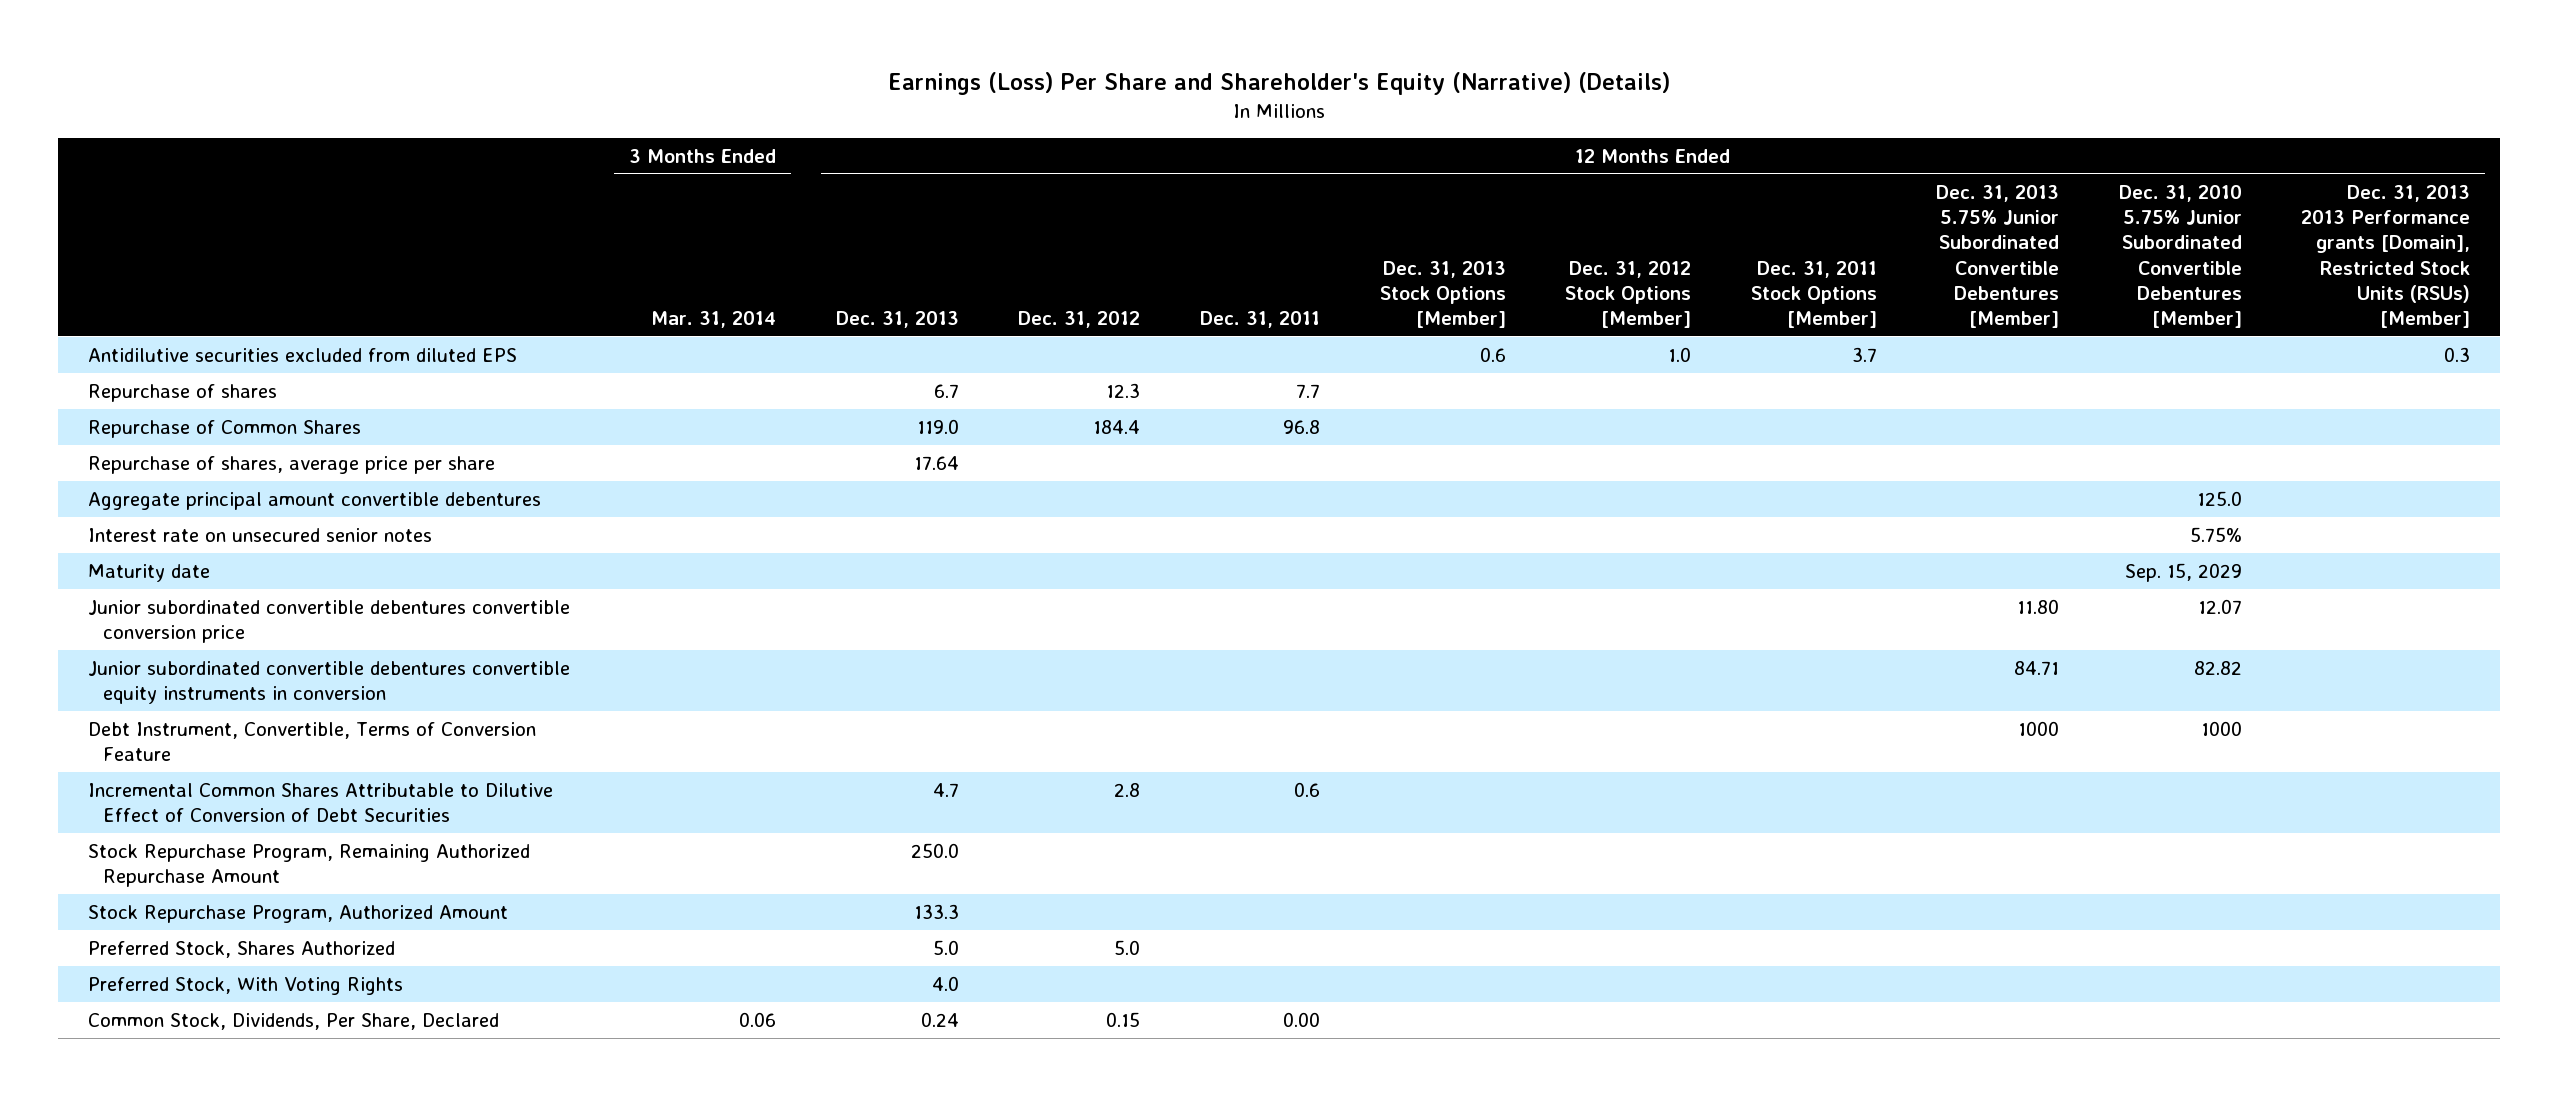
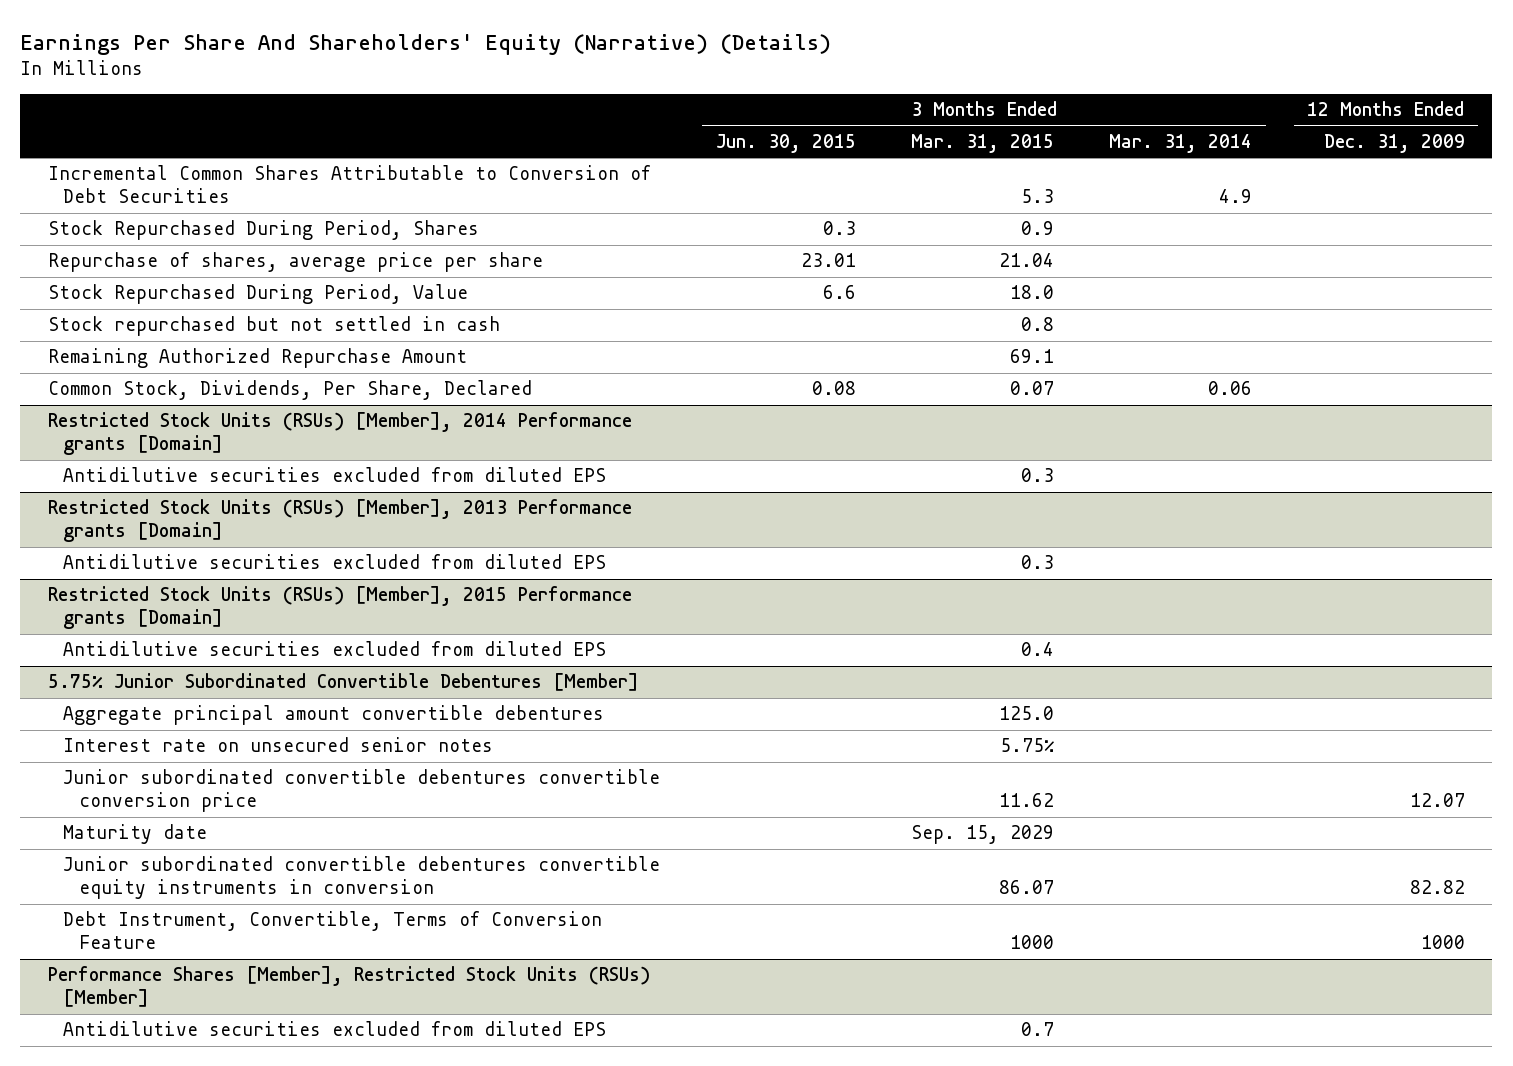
- Earnings (Loss) Per Share and Shareholder's Equity (Narrative) (Details)
+ Earnings Per Share And Shareholders' Equity (Narrative) (Details)
- | 3 Months Ended Mar. 31, 2014 | 12 Months Ended Dec. 31, 2013 | 12 Months Ended Dec. 31, 2012 | 12 Months Ended Dec. 31, 2011 | 12 Months Ended Dec. 31, 2013 Stock Options [Member] | 12 Months Ended Dec. 31, 2012 Stock Options [Member] | 12 Months Ended Dec. 31, 2011 Stock Options [Member] | 12 Months Ended Dec. 31, 2013 5.75% Junior Subordinated Convertible Debentures [Member] | 12 Months Ended Dec. 31, 2010 5.75% Junior Subordinated Convertible Debentures [Member] | 12 Months Ended Dec. 31, 2013 2013 Performance grants [Domain], Restricted Stock Units (RSUs) [Member]
+ | 3 Months Ended Jun. 30, 2015 | 3 Months Ended Mar. 31, 2015 | 3 Months Ended Mar. 31, 2014 | 12 Months Ended Dec. 31, 2009
- Antidilutive securities excluded from diluted EPS | | | | | 0.6 | 1.0 | 3.7 | | | 0.3
- Repurchase of shares | | 6.7 | 12.3 | 7.7 | | | | | |
- Repurchase of Common Shares | | 119.0 | 184.4 | 96.8 | | | | | |
+ Incremental Common Shares Attributable to Conversion of Debt Securities | | 5.3 | 4.9 |
+ Stock Repurchased During Period, Shares | 0.3 | 0.9 | |
- Aggregate principal amount convertible debentures | | | | | | | | | 125.0 |
- Interest rate on unsecured senior notes | | | | | | | | | 5.75% |
- Maturity date | | | | | | | | | Sep. 15, 2029 |
- Junior subordinated convertible debentures convertible conversion price | | | | | | | | 11.80 | 12.07 |
- Junior subordinated convertible debentures convertible equity instruments in conversion | | | | | | | | 84.71 | 82.82 |
- Debt Instrument, Convertible, Terms of Conversion Feature | | | | | | | | 1000 | 1000 |
- Incremental Common Shares Attributable to Dilutive Effect of Conversion of Debt Securities | | 4.7 | 2.8 | 0.6 | | | | | |
- Stock Repurchase Program, Remaining Authorized Repurchase Amount | | 250.0 | | | | | | | |
- Stock Repurchase Program, Authorized Amount | | 133.3 | | | | | | | |
- Preferred Stock, Shares Authorized | | 5.0 | 5.0 | | | | | | |
- Preferred Stock, With Voting Rights | | 4.0 | | | | | | | |
+ Stock Repurchased During Period, Value | 6.6 | 18.0 | |
+ Stock repurchased but not settled in cash | | 0.8 | |
+ Remaining Authorized Repurchase Amount | | 69.1 | |
+ Restricted Stock Units (RSUs) [Member], 2014 Performance grants [Domain]
+ Antidilutive securities excluded from diluted EPS | | 0.3 | |
+ Restricted Stock Units (RSUs) [Member], 2013 Performance grants [Domain]
+ Antidilutive securities excluded from diluted EPS | | 0.3 | |
+ Restricted Stock Units (RSUs) [Member], 2015 Performance grants [Domain]
+ Antidilutive securities excluded from diluted EPS | | 0.4 | |
+ 5.75% Junior Subordinated Convertible Debentures [Member]
+ Aggregate principal amount convertible debentures | | 125.0 | |
+ Interest rate on unsecured senior notes | | 5.75% | |
+ Junior subordinated convertible debentures convertible conversion price | | 11.62 | | 12.07
+ Maturity date | | Sep. 15, 2029 | |
+ Junior subordinated convertible debentures convertible equity instruments in conversion | | 86.07 | | 82.82
+ Debt Instrument, Convertible, Terms of Conversion Feature | | 1000 | | 1000
+ Performance Shares [Member], Restricted Stock Units (RSUs) [Member]
+ Antidilutive securities excluded from diluted EPS | | 0.7 | |

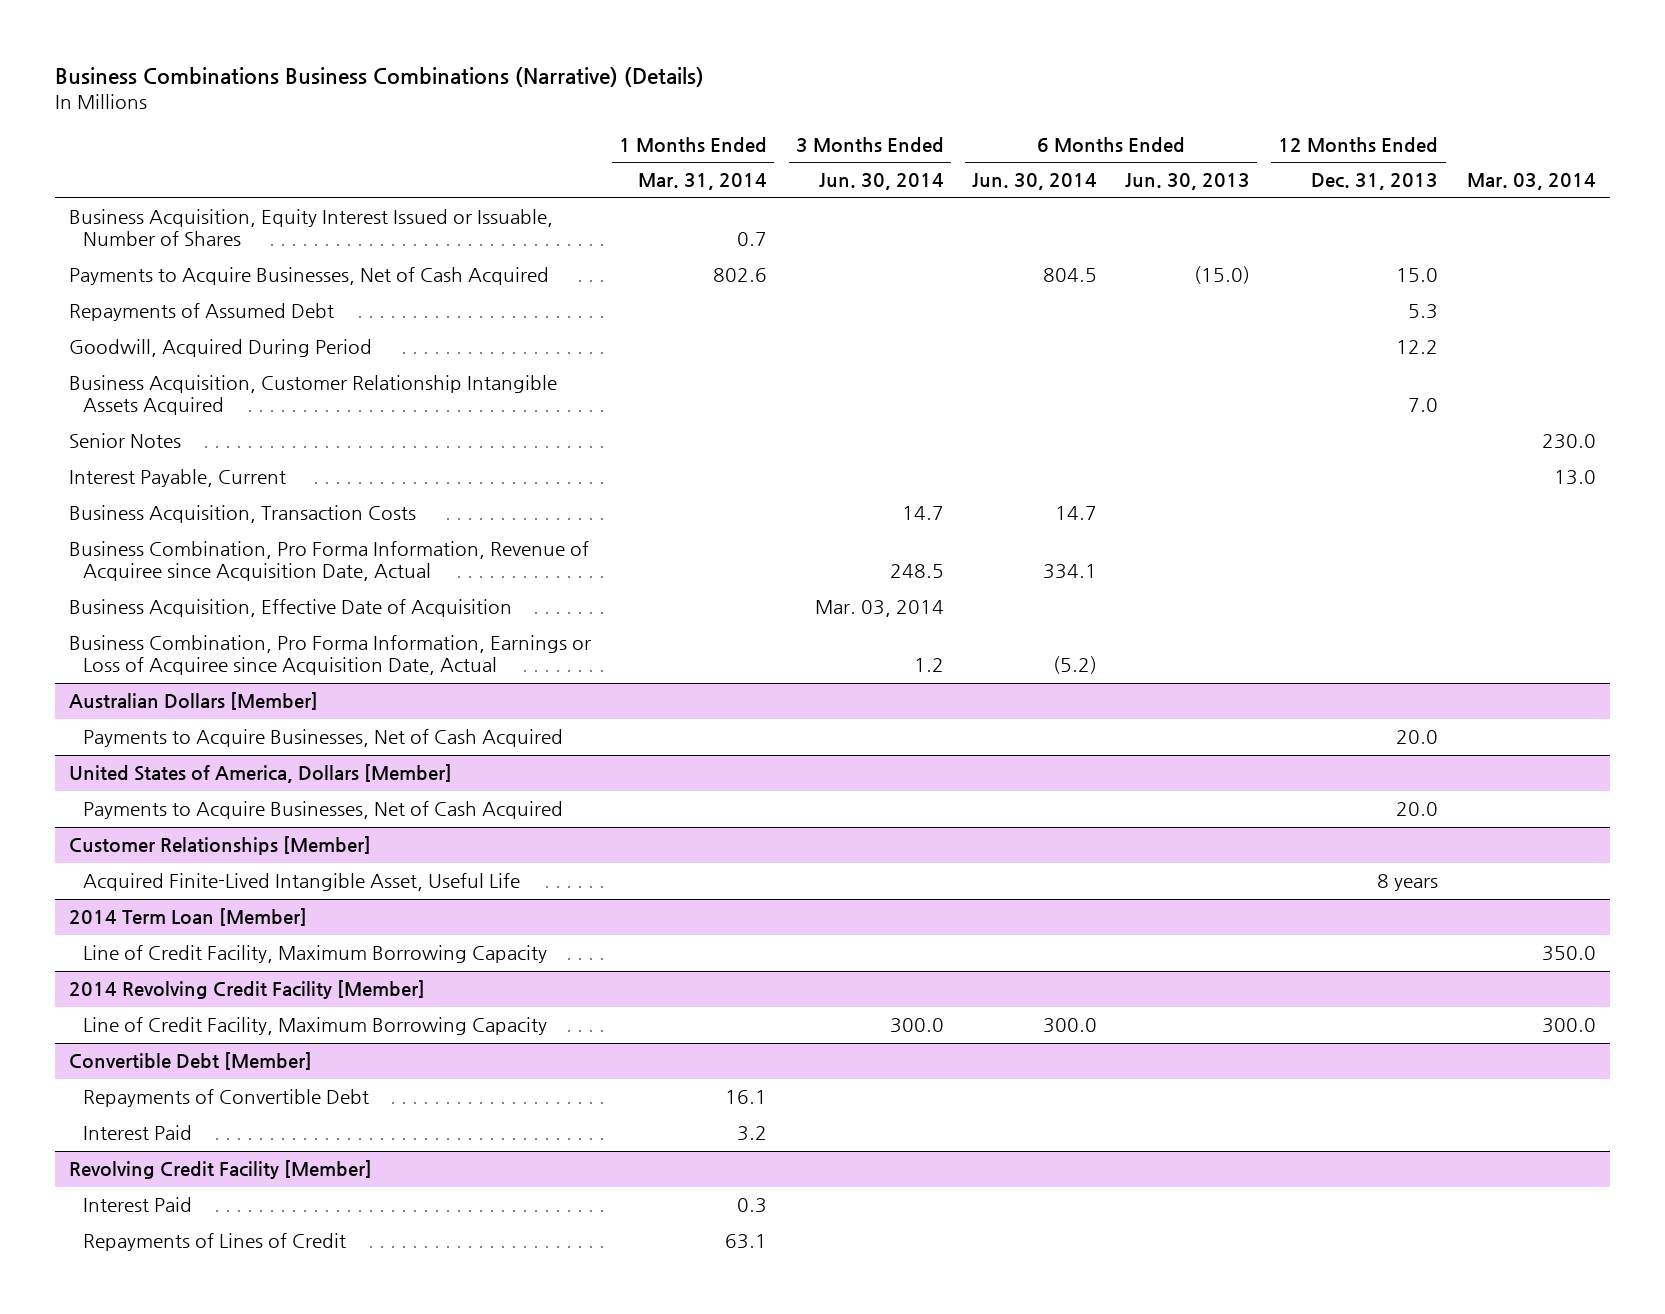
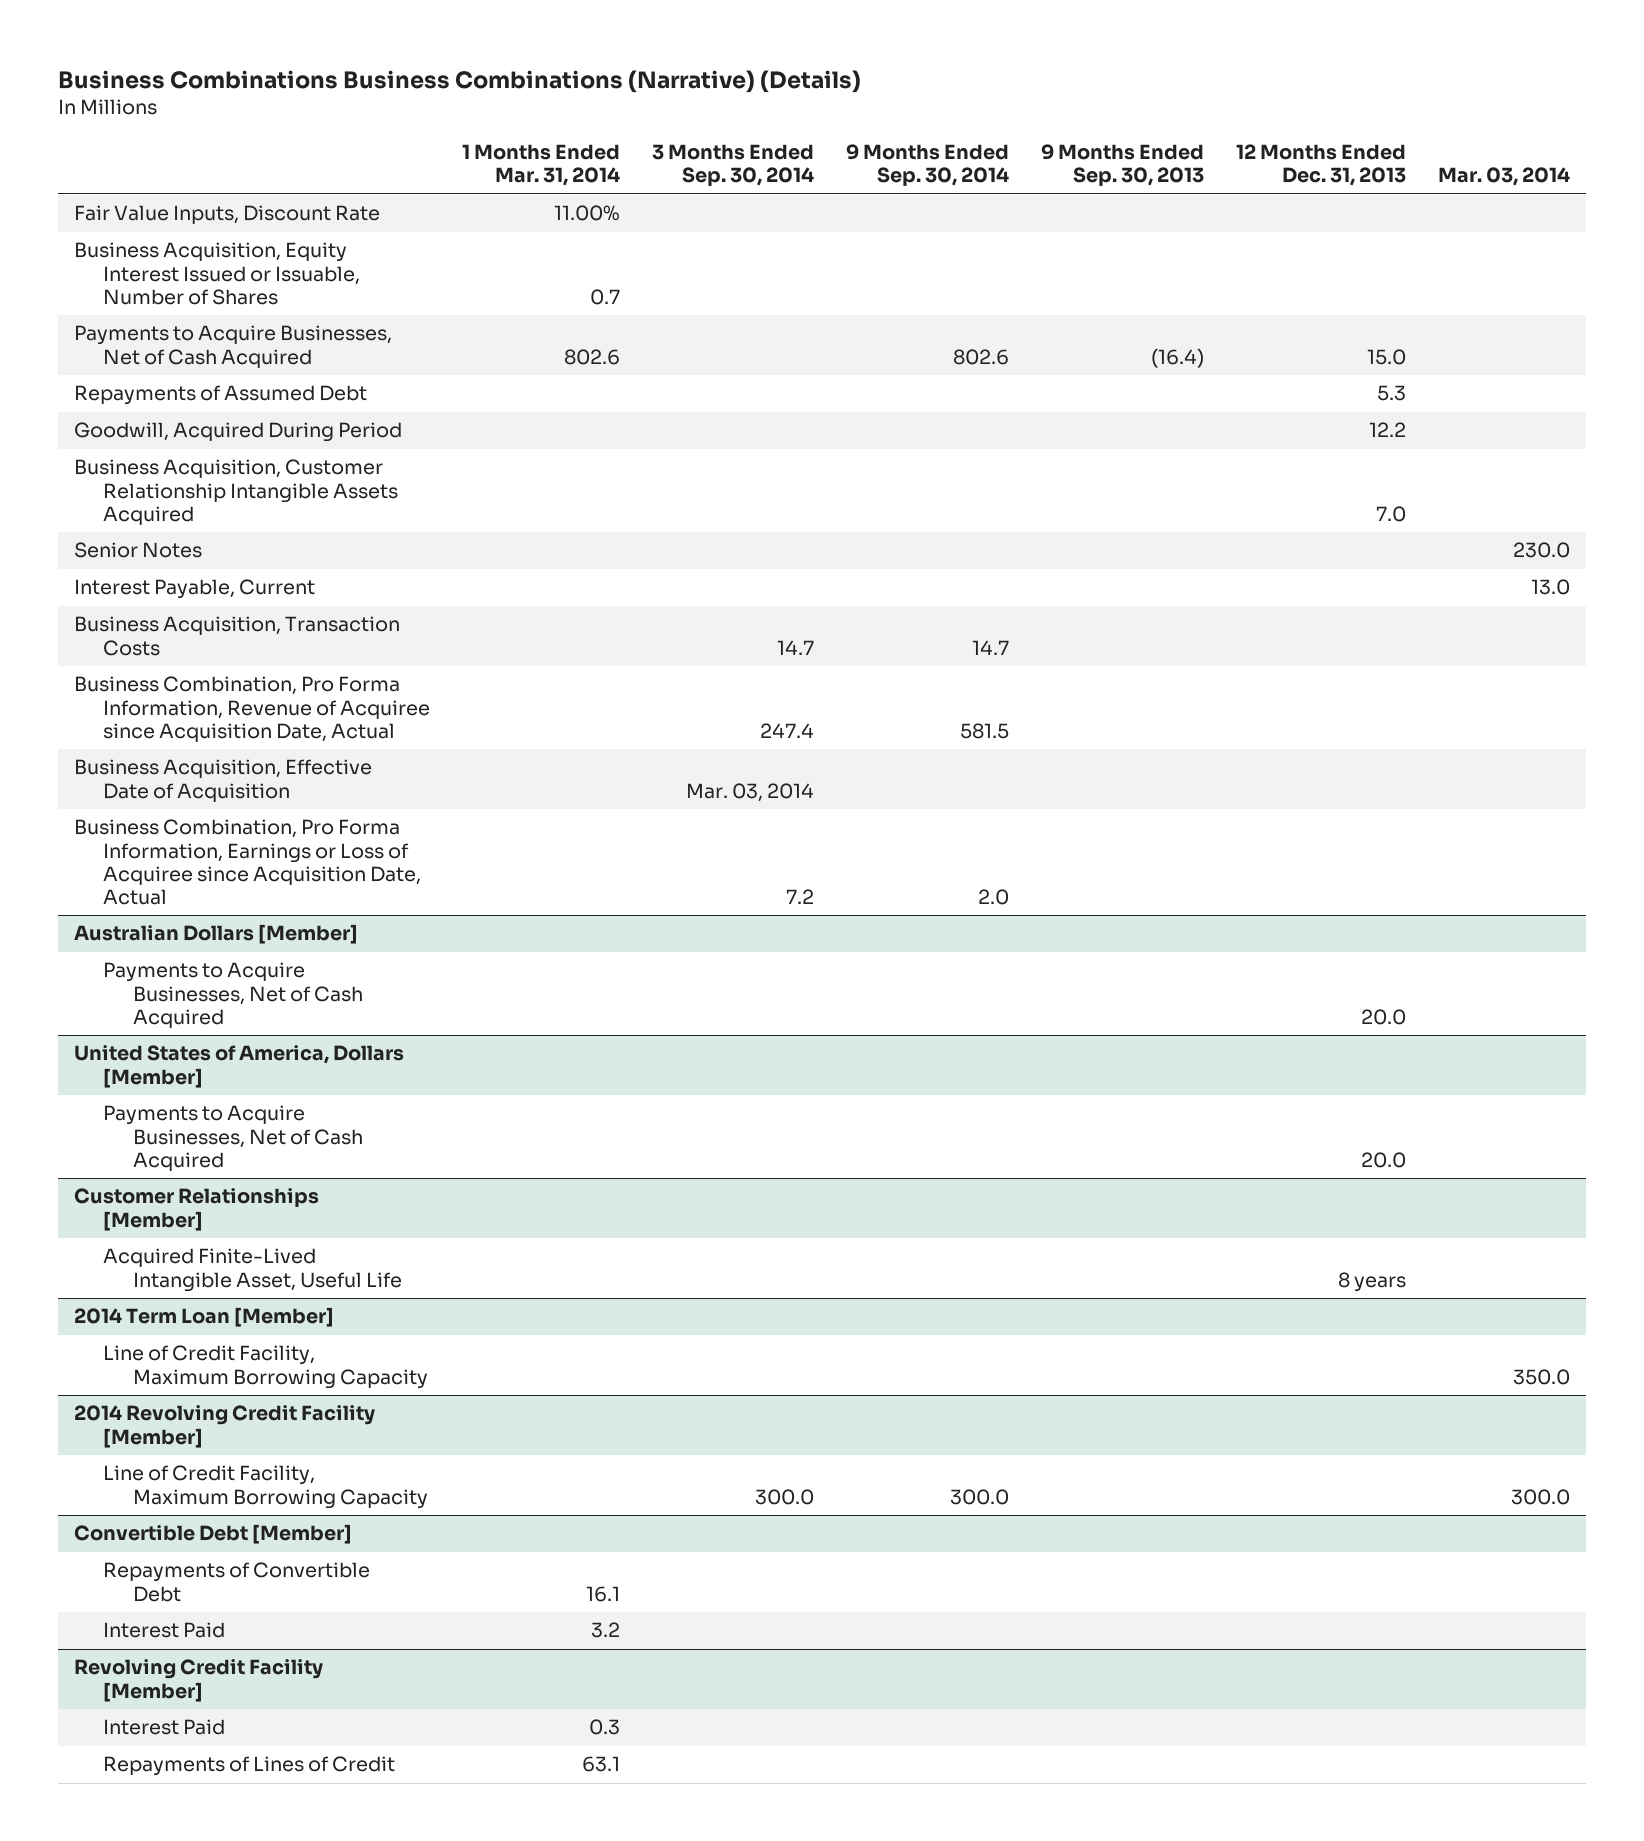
- | 1 Months Ended Mar. 31, 2014 | 3 Months Ended Jun. 30, 2014 | 6 Months Ended Jun. 30, 2014 | 6 Months Ended Jun. 30, 2013 | 12 Months Ended Dec. 31, 2013 | Mar. 03, 2014
+ | 1 Months Ended Mar. 31, 2014 | 3 Months Ended Sep. 30, 2014 | 9 Months Ended Sep. 30, 2014 | 9 Months Ended Sep. 30, 2013 | 12 Months Ended Dec. 31, 2013 | Mar. 03, 2014
+ Fair Value Inputs, Discount Rate | 11.00% | | | | |

